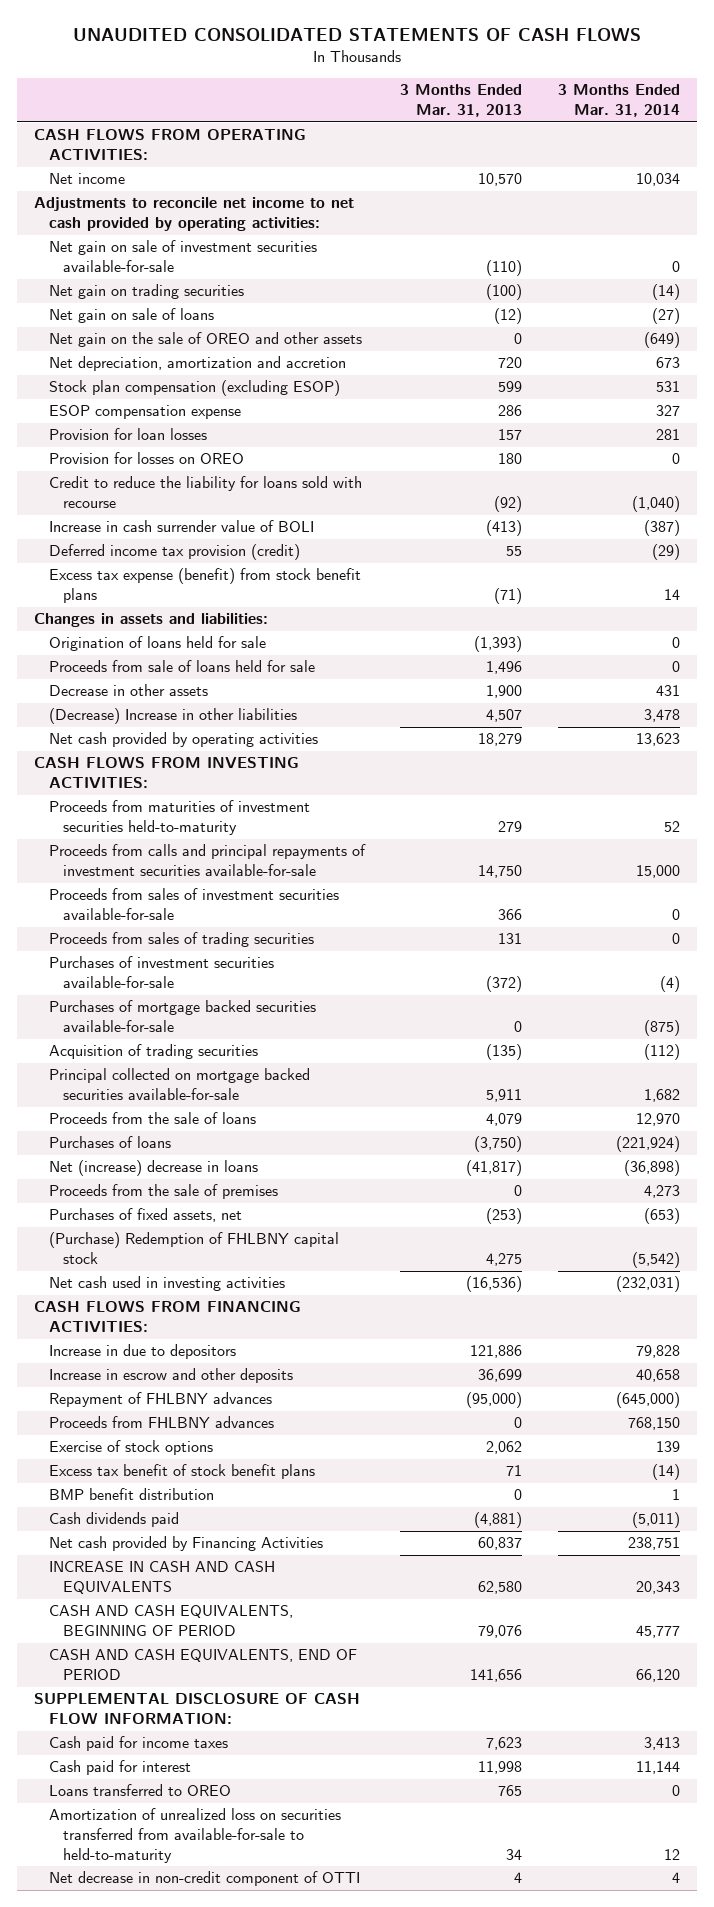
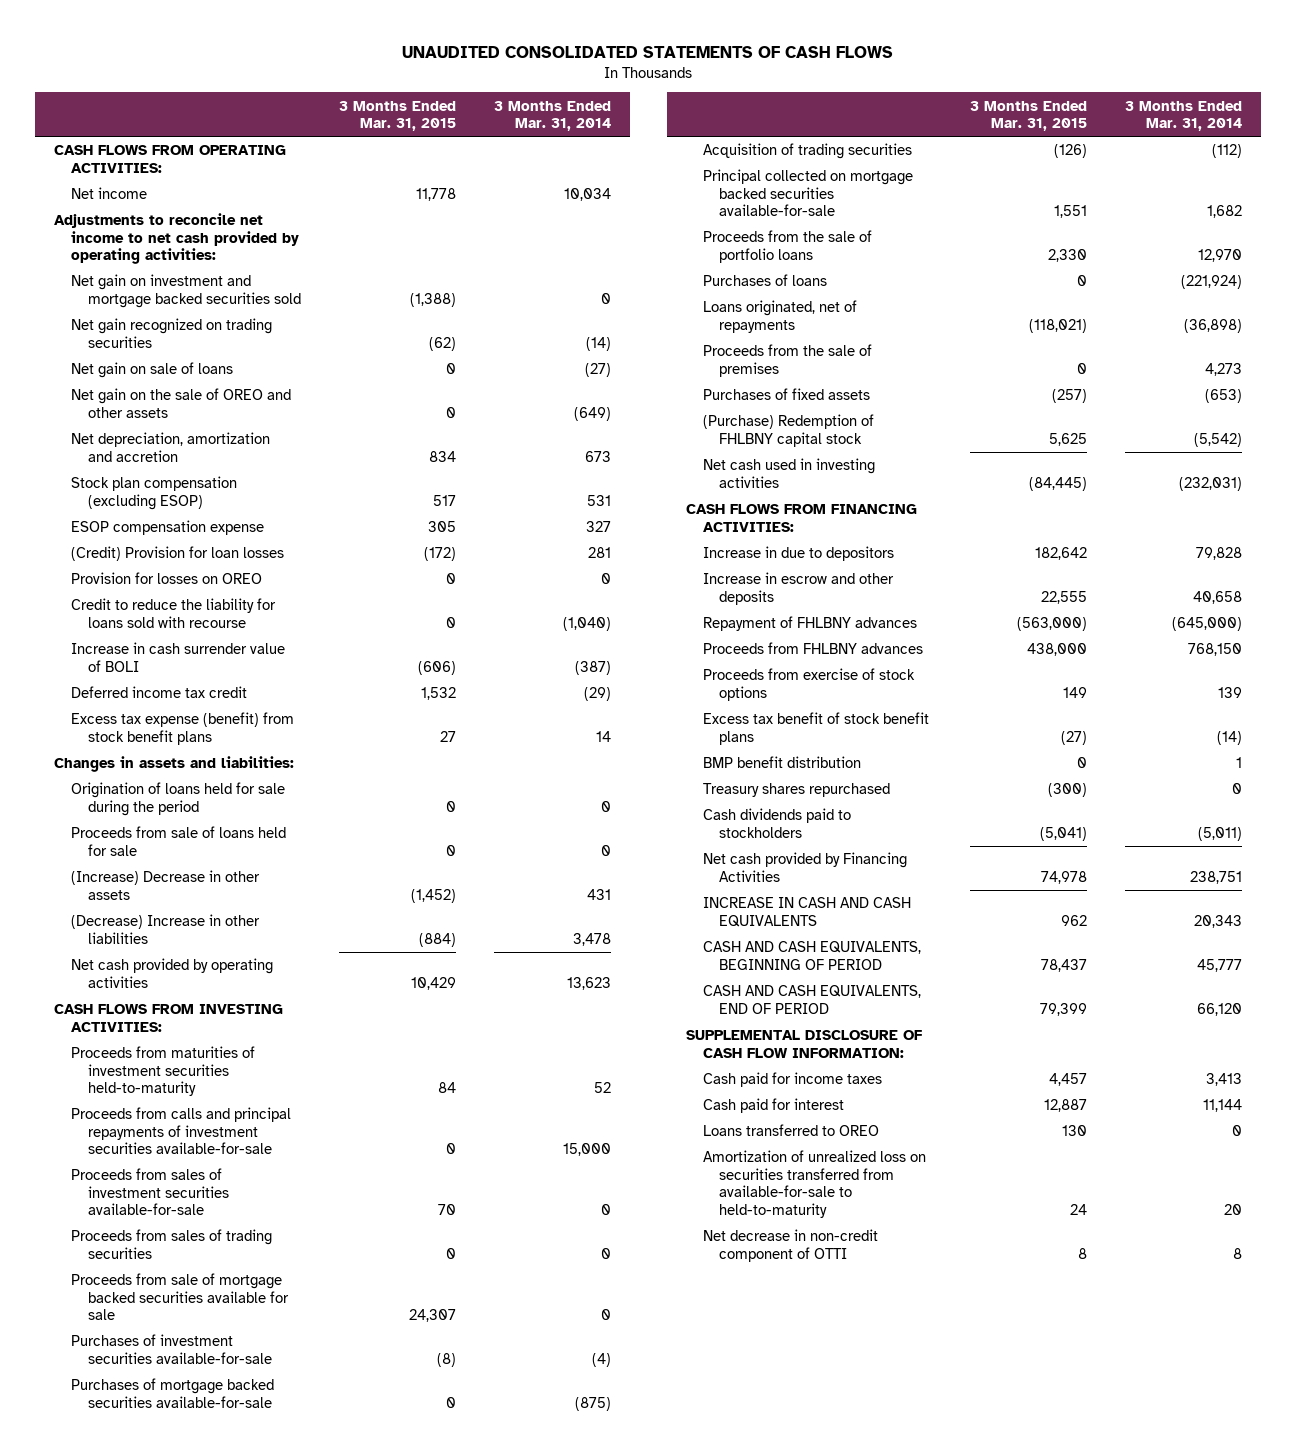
- | 3 Months Ended Mar. 31, 2013 | 3 Months Ended Mar. 31, 2014
+ | 3 Months Ended Mar. 31, 2015 | 3 Months Ended Mar. 31, 2014
- Net gain on sale of investment securities available-for-sale | (110) | 0
- Net gain on trading securities | (100) | (14)
+ Net gain on investment and mortgage backed securities sold | (1,388) | 0
+ Net gain recognized on trading securities | (62) | (14)
- Provision for loan losses | 157 | 281
+ (Credit) Provision for loan losses | (172) | 281
- Deferred income tax provision (credit) | 55 | (29)
+ Deferred income tax credit | 1,532 | (29)
- Origination of loans held for sale | (1,393) | 0
+ Origination of loans held for sale during the period | 0 | 0
- Decrease in other assets | 1,900 | 431
+ (Increase) Decrease in other assets | (1,452) | 431
+ Proceeds from sale of mortgage backed securities available for sale | 24,307 | 0
- Proceeds from the sale of loans | 4,079 | 12,970
+ Proceeds from the sale of portfolio loans | 2,330 | 12,970
- Net (increase) decrease in loans | (41,817) | (36,898)
+ Loans originated, net of repayments | (118,021) | (36,898)
- Purchases of fixed assets, net | (253) | (653)
+ Purchases of fixed assets | (257) | (653)
- Exercise of stock options | 2,062 | 139
+ Proceeds from exercise of stock options | 149 | 139
- Cash dividends paid | (4,881) | (5,011)
+ Treasury shares repurchased | (300) | 0
+ Cash dividends paid to stockholders | (5,041) | (5,011)
- Amortization of unrealized loss on securities transferred from available-for-sale to held-to-maturity | 34 | 12
- Net decrease in non-credit component of OTTI | 4 | 4
+ Amortization of unrealized loss on securities transferred from available-for-sale to held-to-maturity | 24 | 20
+ Net decrease in non-credit component of OTTI | 8 | 8

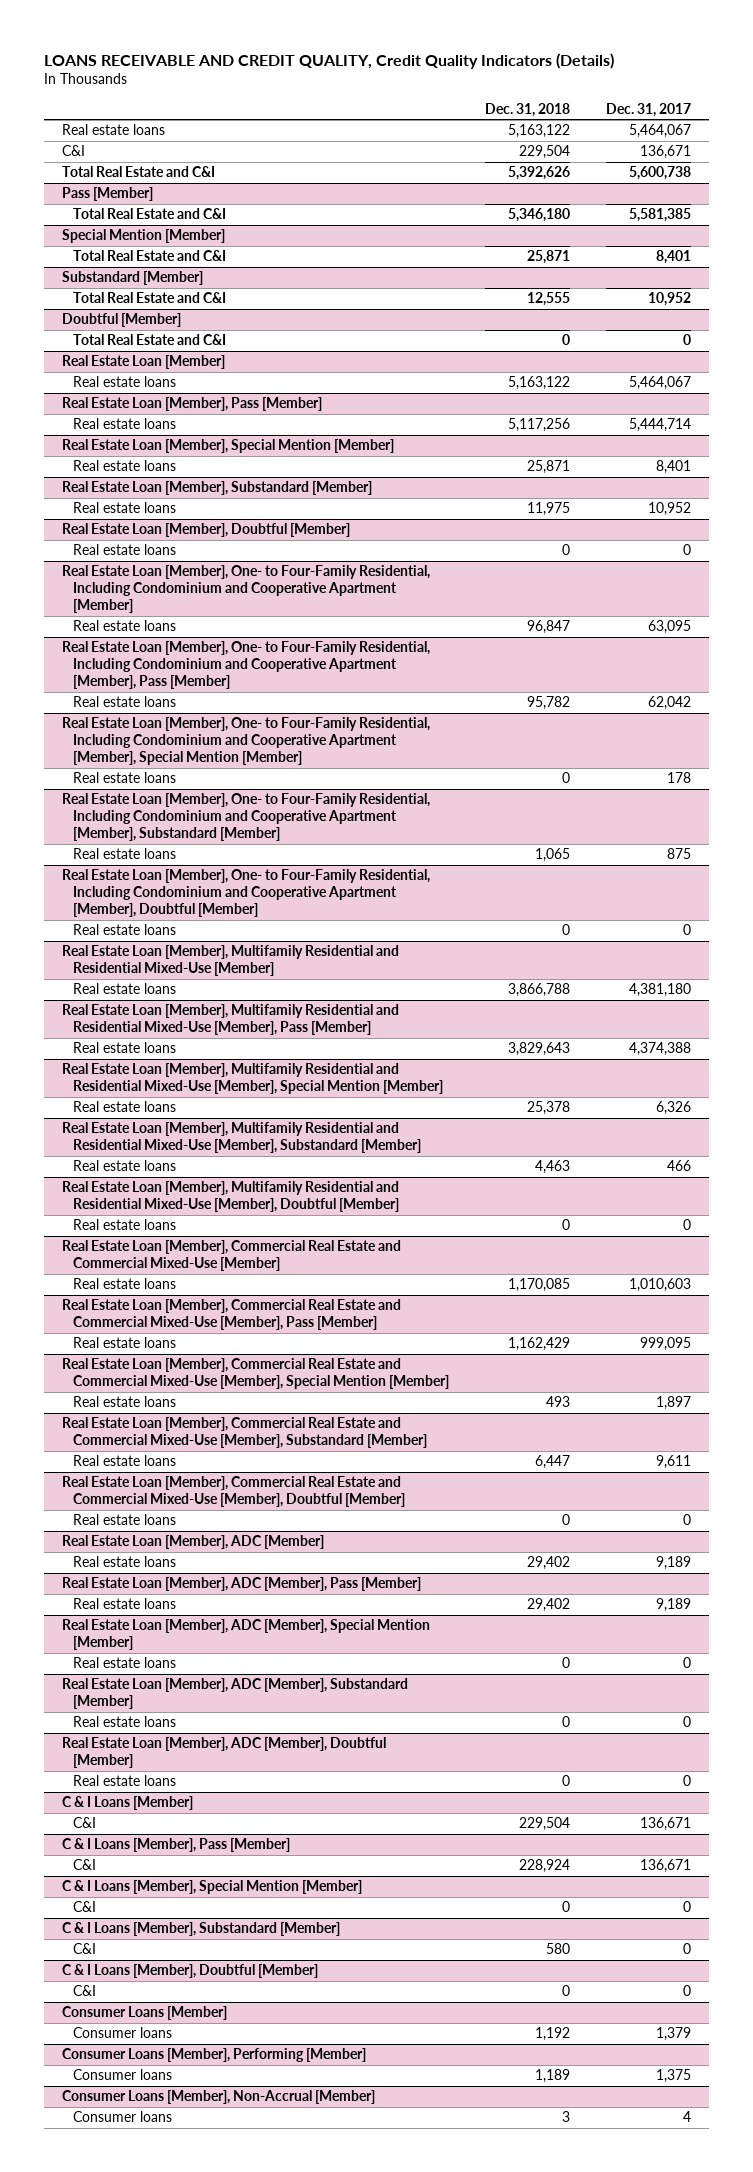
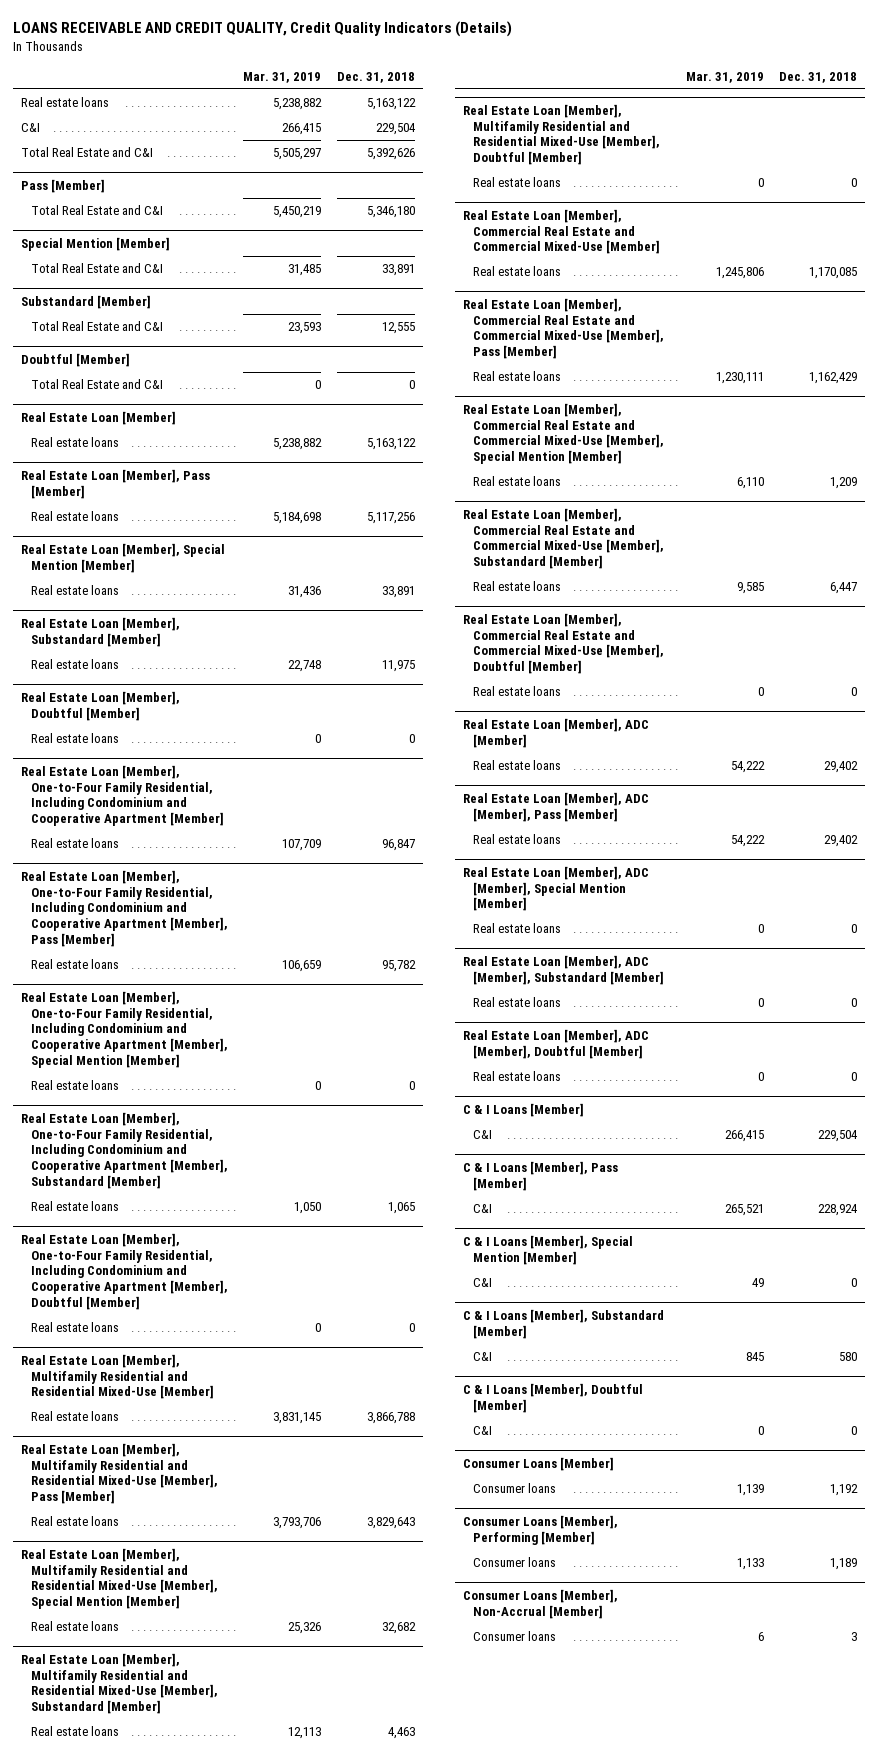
- | Dec. 31, 2018 | Dec. 31, 2017
+ | Mar. 31, 2019 | Dec. 31, 2018
@ Special Mention [Member]
- Total Real Estate and C&I | 25,871 | 8,401
+ Total Real Estate and C&I | 31,485 | 33,891
@ Real Estate Loan [Member], Special Mention [Member]
- Real estate loans | 25,871 | 8,401
+ Real estate loans | 31,436 | 33,891
- Real Estate Loan [Member], One- to Four-Family Residential, Including Condominium and Cooperative Apartment [Member]
+ Real Estate Loan [Member], One-to-Four Family Residential, Including Condominium and Cooperative Apartment [Member]
- Real Estate Loan [Member], One- to Four-Family Residential, Including Condominium and Cooperative Apartment [Member], Pass [Member]
+ Real Estate Loan [Member], One-to-Four Family Residential, Including Condominium and Cooperative Apartment [Member], Pass [Member]
- Real Estate Loan [Member], One- to Four-Family Residential, Including Condominium and Cooperative Apartment [Member], Special Mention [Member]
+ Real Estate Loan [Member], One-to-Four Family Residential, Including Condominium and Cooperative Apartment [Member], Special Mention [Member]
- Real Estate Loan [Member], One- to Four-Family Residential, Including Condominium and Cooperative Apartment [Member], Substandard [Member]
+ Real Estate Loan [Member], One-to-Four Family Residential, Including Condominium and Cooperative Apartment [Member], Substandard [Member]
- Real Estate Loan [Member], One- to Four-Family Residential, Including Condominium and Cooperative Apartment [Member], Doubtful [Member]
+ Real Estate Loan [Member], One-to-Four Family Residential, Including Condominium and Cooperative Apartment [Member], Doubtful [Member]
@ Real Estate Loan [Member], Multifamily Residential and Residential Mixed-Use [Member], Special Mention [Member]
- Real estate loans | 25,378 | 6,326
+ Real estate loans | 25,326 | 32,682
@ Real Estate Loan [Member], Commercial Real Estate and Commercial Mixed-Use [Member], Special Mention [Member]
- Real estate loans | 493 | 1,897
+ Real estate loans | 6,110 | 1,209

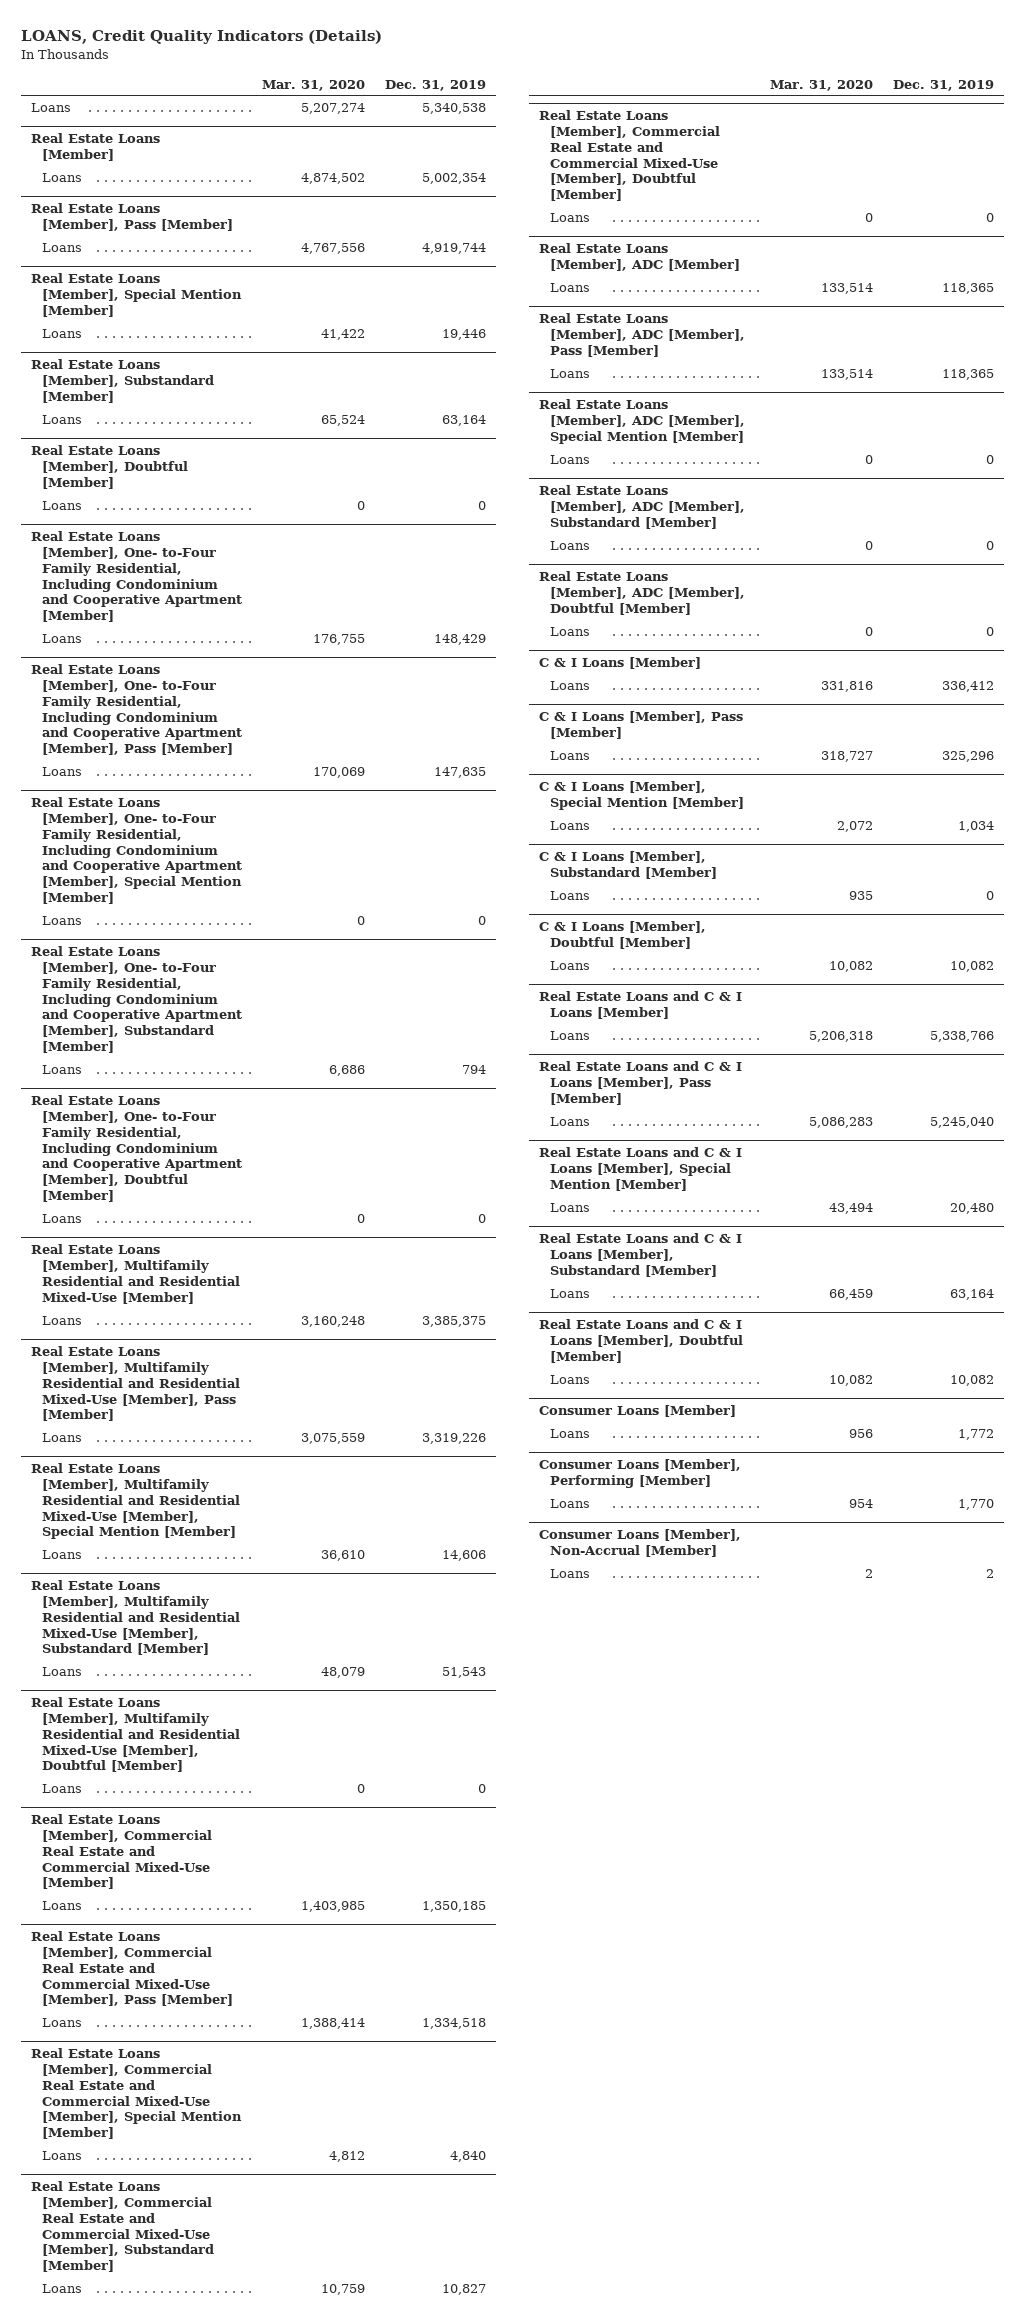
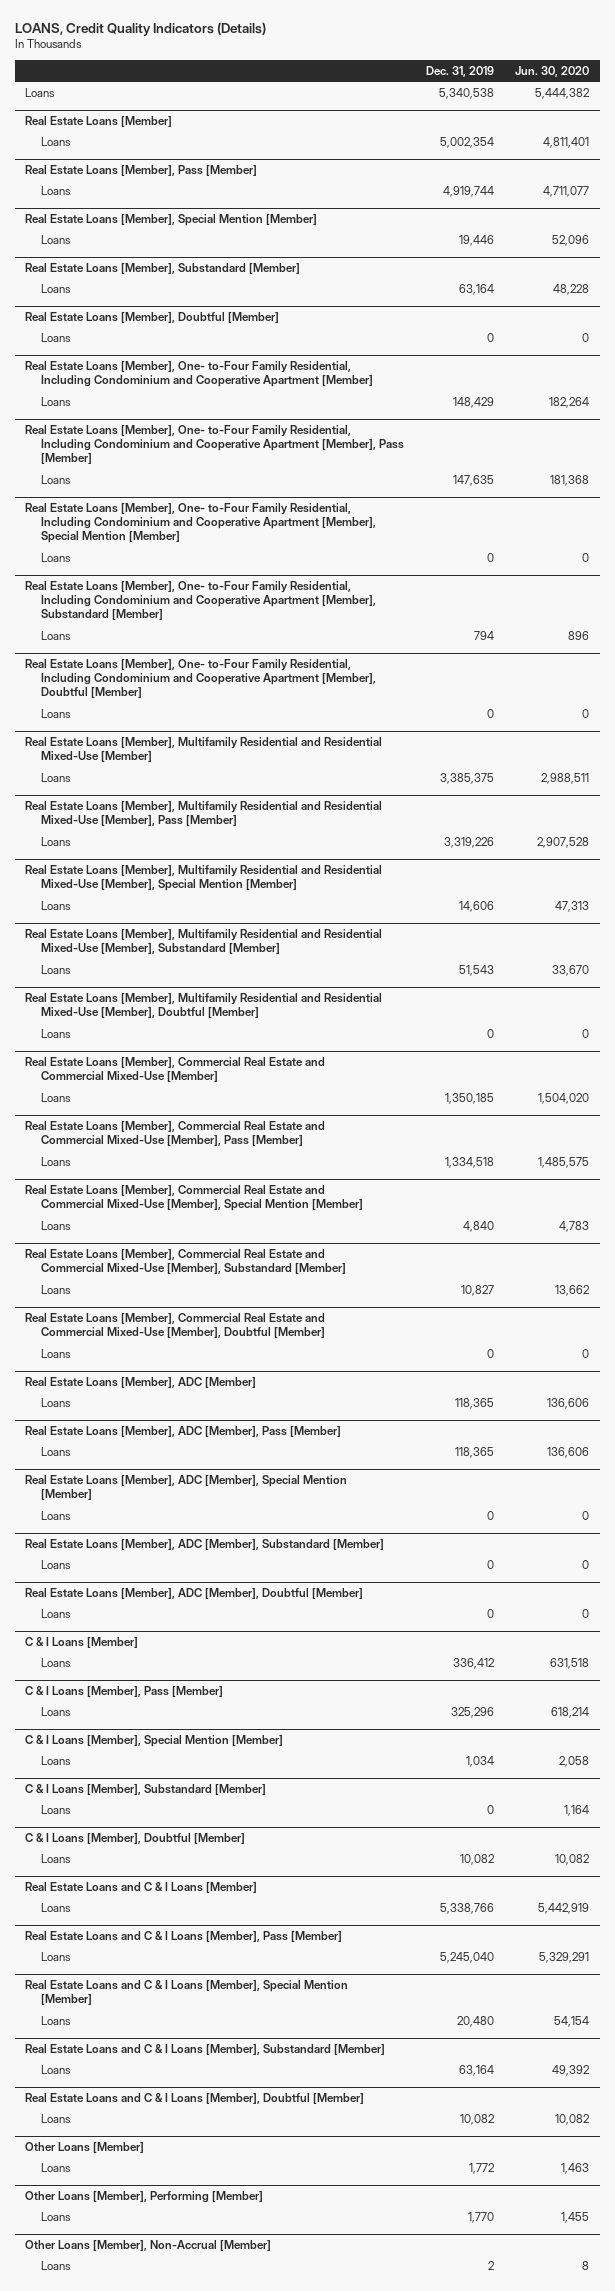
- | Mar. 31, 2020 | Dec. 31, 2019
+ | Dec. 31, 2019 | Jun. 30, 2020
- Consumer Loans [Member]
+ Other Loans [Member]
- Consumer Loans [Member], Performing [Member]
+ Other Loans [Member], Performing [Member]
- Consumer Loans [Member], Non-Accrual [Member]
+ Other Loans [Member], Non-Accrual [Member]

